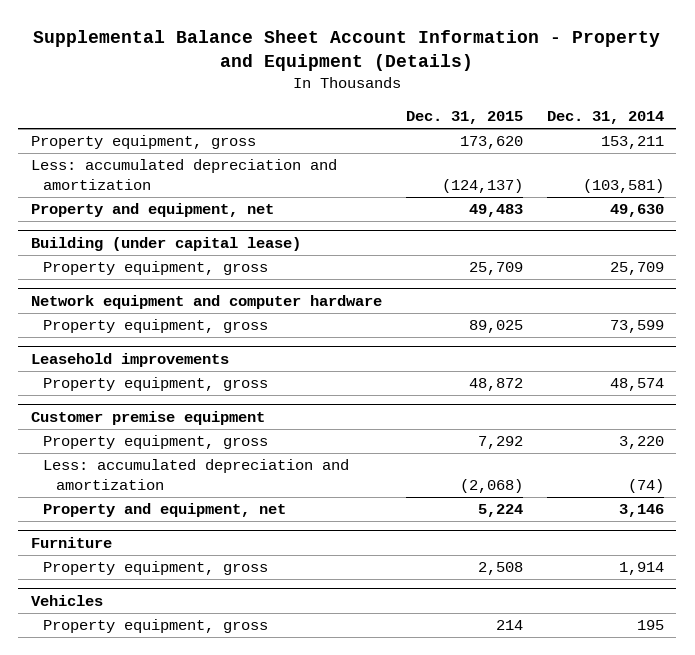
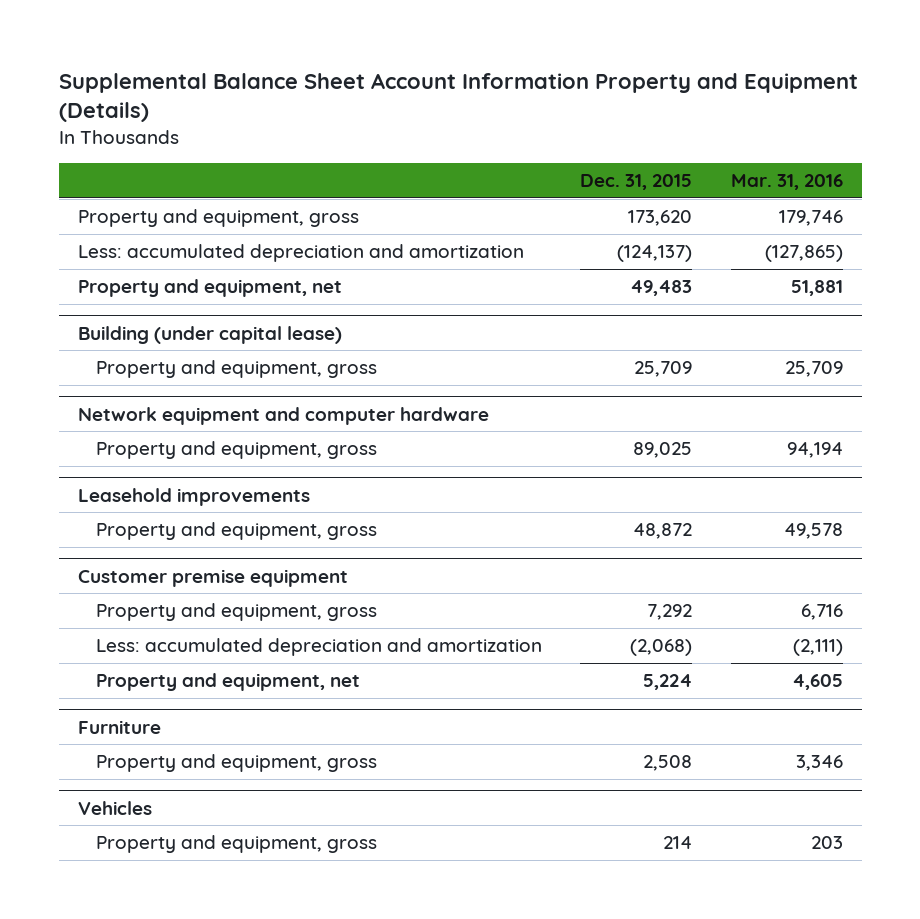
- Supplemental Balance Sheet Account Information - Property and Equipment (Details)
+ Supplemental Balance Sheet Account Information Property and Equipment (Details)
- | Dec. 31, 2015 | Dec. 31, 2014
+ | Dec. 31, 2015 | Mar. 31, 2016
- Property equipment, gross | 173,620 | 153,211
+ Property and equipment, gross | 173,620 | 179,746
@ Building (under capital lease)
- Property equipment, gross | 25,709 | 25,709
+ Property and equipment, gross | 25,709 | 25,709
@ Network equipment and computer hardware
- Property equipment, gross | 89,025 | 73,599
+ Property and equipment, gross | 89,025 | 94,194
@ Leasehold improvements
- Property equipment, gross | 48,872 | 48,574
+ Property and equipment, gross | 48,872 | 49,578
@ Customer premise equipment
- Property equipment, gross | 7,292 | 3,220
+ Property and equipment, gross | 7,292 | 6,716
@ Furniture
- Property equipment, gross | 2,508 | 1,914
+ Property and equipment, gross | 2,508 | 3,346
@ Vehicles
- Property equipment, gross | 214 | 195
+ Property and equipment, gross | 214 | 203

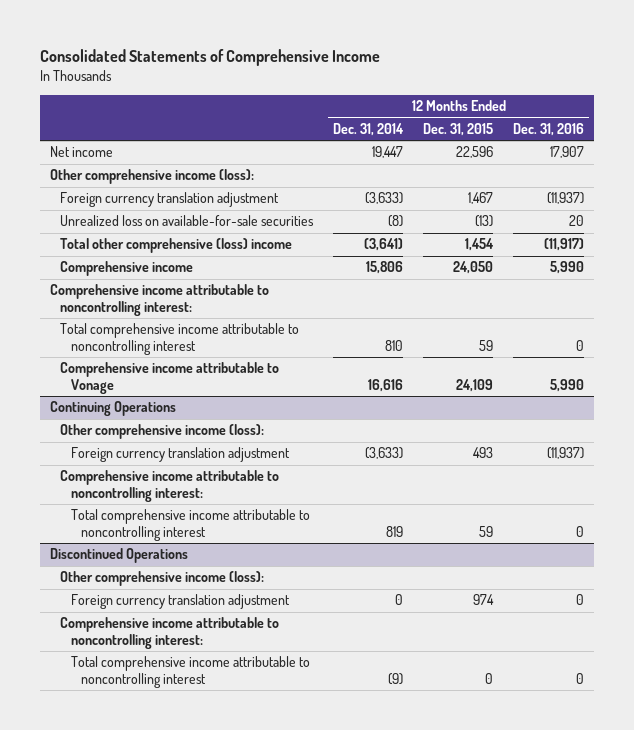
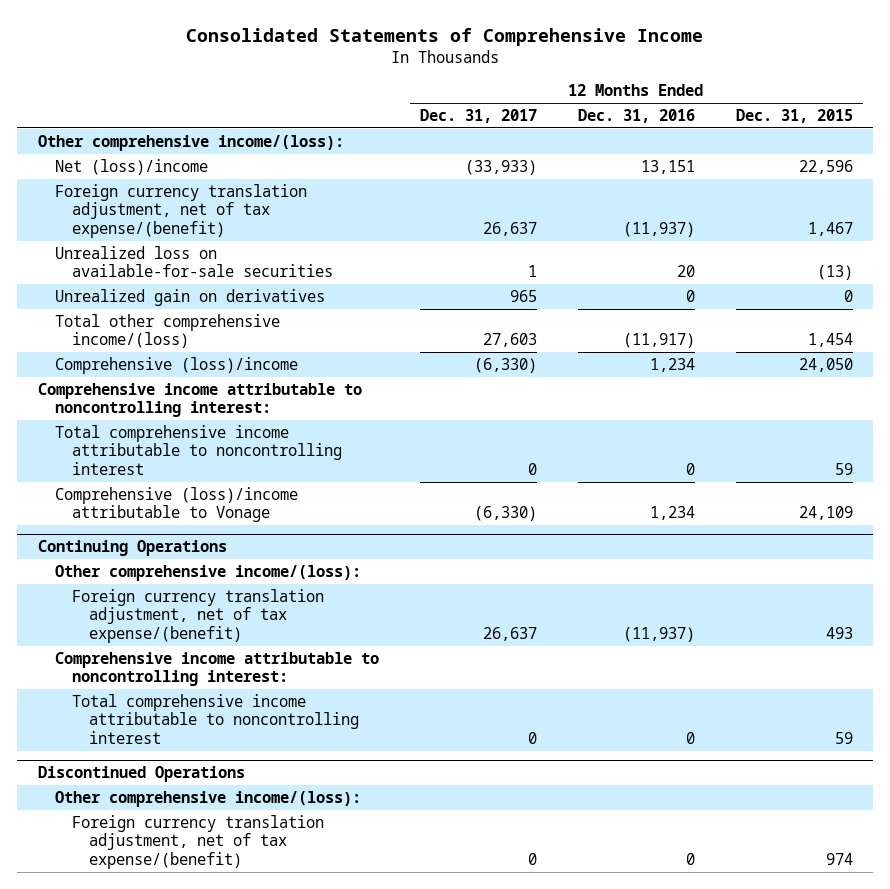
- | 12 Months Ended Dec. 31, 2014 | 12 Months Ended Dec. 31, 2015 | 12 Months Ended Dec. 31, 2016
+ | 12 Months Ended Dec. 31, 2017 | 12 Months Ended Dec. 31, 2016 | 12 Months Ended Dec. 31, 2015
- Net income | 19,447 | 22,596 | 17,907
- Other comprehensive income (loss):
- Foreign currency translation adjustment | (3,633) | 1,467 | (11,937)
+ Other comprehensive income/(loss):
+ Net (loss)/income | (33,933) | 13,151 | 22,596
+ Foreign currency translation adjustment, net of tax expense/(benefit) | 26,637 | (11,937) | 1,467
- Total other comprehensive (loss) income | (3,641) | 1,454 | (11,917)
- Comprehensive income | 15,806 | 24,050 | 5,990
+ Unrealized gain on derivatives | 965 | 0 | 0
+ Total other comprehensive income/(loss) | 27,603 | (11,917) | 1,454
+ Comprehensive (loss)/income | (6,330) | 1,234 | 24,050
- Comprehensive income attributable to Vonage | 16,616 | 24,109 | 5,990
+ Comprehensive (loss)/income attributable to Vonage | (6,330) | 1,234 | 24,109
@ Continuing Operations
- Other comprehensive income (loss):
- Foreign currency translation adjustment | (3,633) | 493 | (11,937)
+ Other comprehensive income/(loss):
+ Foreign currency translation adjustment, net of tax expense/(benefit) | 26,637 | (11,937) | 493
@ Discontinued Operations
- Other comprehensive income (loss):
- Foreign currency translation adjustment | 0 | 974 | 0
- Comprehensive income attributable to noncontrolling interest:
- Total comprehensive income attributable to noncontrolling interest | (9) | 0 | 0
+ Other comprehensive income/(loss):
+ Foreign currency translation adjustment, net of tax expense/(benefit) | 0 | 0 | 974

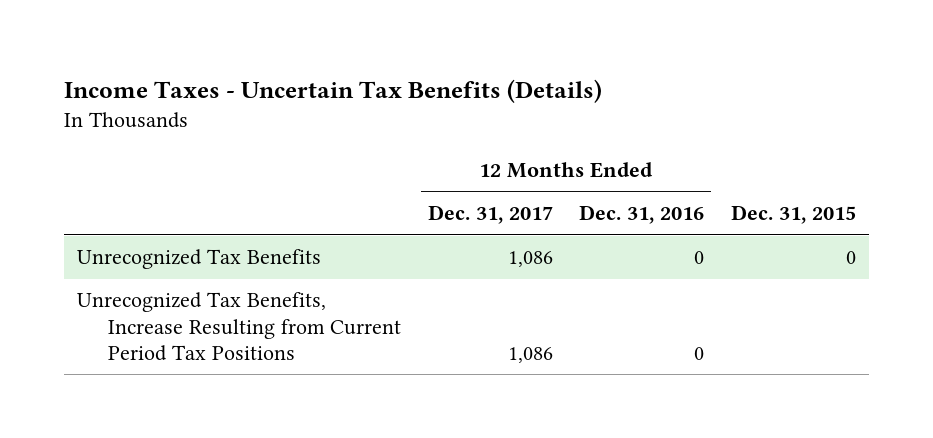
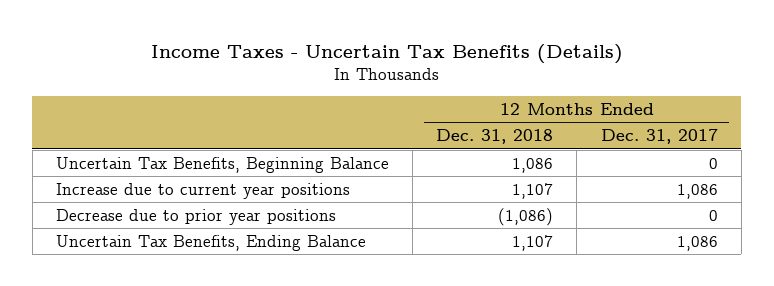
- | 12 Months Ended Dec. 31, 2017 | 12 Months Ended Dec. 31, 2016 | Dec. 31, 2015
+ | 12 Months Ended Dec. 31, 2018 | 12 Months Ended Dec. 31, 2017
- Unrecognized Tax Benefits | 1,086 | 0 | 0
- Unrecognized Tax Benefits, Increase Resulting from Current Period Tax Positions | 1,086 | 0 |
+ Uncertain Tax Benefits, Beginning Balance | 1,086 | 0
+ Increase due to current year positions | 1,107 | 1,086
+ Decrease due to prior year positions | (1,086) | 0
+ Uncertain Tax Benefits, Ending Balance | 1,107 | 1,086

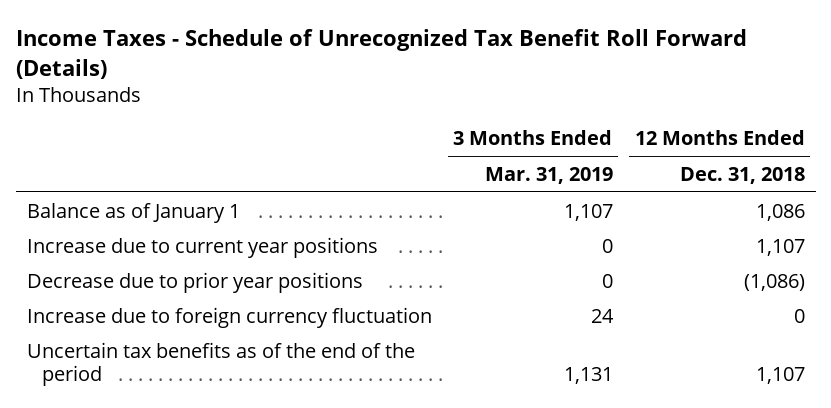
- Income Taxes - Uncertain Tax Benefits (Details)
+ Income Taxes - Schedule of Unrecognized Tax Benefit Roll Forward (Details)
- | 12 Months Ended Dec. 31, 2018 | 12 Months Ended Dec. 31, 2017
+ | 3 Months Ended Mar. 31, 2019 | 12 Months Ended Dec. 31, 2018
- Uncertain Tax Benefits, Beginning Balance | 1,086 | 0
+ Balance as of January 1 | 1,107 | 1,086
- Uncertain Tax Benefits, Ending Balance | 1,107 | 1,086
+ Increase due to foreign currency fluctuation | 24 | 0
+ Uncertain tax benefits as of the end of the period | 1,131 | 1,107

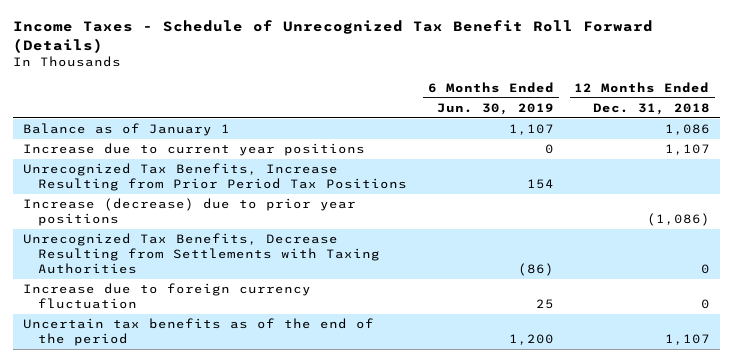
- | 3 Months Ended Mar. 31, 2019 | 12 Months Ended Dec. 31, 2018
+ | 6 Months Ended Jun. 30, 2019 | 12 Months Ended Dec. 31, 2018
- Decrease due to prior year positions | 0 | (1,086)
+ Unrecognized Tax Benefits, Increase Resulting from Prior Period Tax Positions | 154 |
+ Increase (decrease) due to prior year positions | | (1,086)
+ Unrecognized Tax Benefits, Decrease Resulting from Settlements with Taxing Authorities | (86) | 0

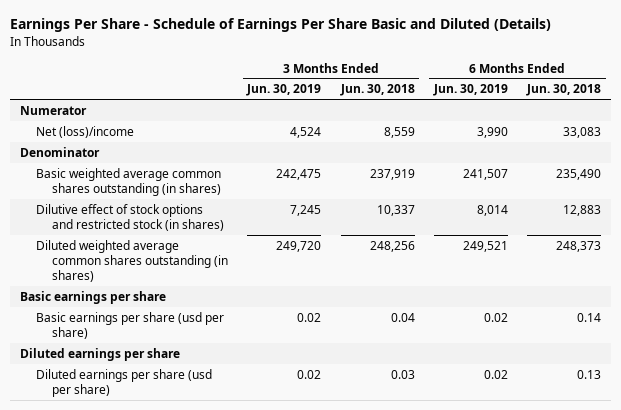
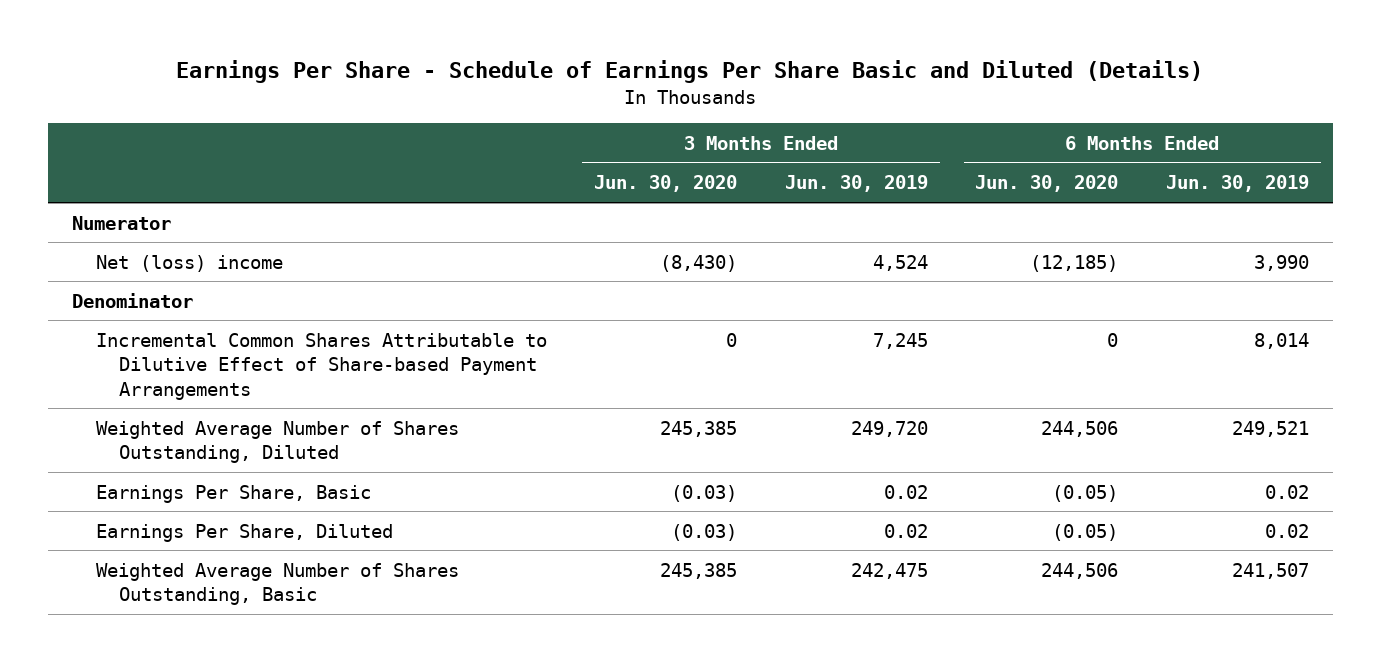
- | 3 Months Ended Jun. 30, 2019 | 3 Months Ended Jun. 30, 2018 | 6 Months Ended Jun. 30, 2019 | 6 Months Ended Jun. 30, 2018
+ | 3 Months Ended Jun. 30, 2020 | 3 Months Ended Jun. 30, 2019 | 6 Months Ended Jun. 30, 2020 | 6 Months Ended Jun. 30, 2019
- Net (loss)/income | 4,524 | 8,559 | 3,990 | 33,083
+ Net (loss) income | (8,430) | 4,524 | (12,185) | 3,990
- Basic weighted average common shares outstanding (in shares) | 242,475 | 237,919 | 241,507 | 235,490
- Dilutive effect of stock options and restricted stock (in shares) | 7,245 | 10,337 | 8,014 | 12,883
- Diluted weighted average common shares outstanding (in shares) | 249,720 | 248,256 | 249,521 | 248,373
- Basic earnings per share
- Basic earnings per share (usd per share) | 0.02 | 0.04 | 0.02 | 0.14
- Diluted earnings per share
- Diluted earnings per share (usd per share) | 0.02 | 0.03 | 0.02 | 0.13
+ Incremental Common Shares Attributable to Dilutive Effect of Share-based Payment Arrangements | 0 | 7,245 | 0 | 8,014
+ Weighted Average Number of Shares Outstanding, Diluted | 245,385 | 249,720 | 244,506 | 249,521
+ Earnings Per Share, Basic | (0.03) | 0.02 | (0.05) | 0.02
+ Earnings Per Share, Diluted | (0.03) | 0.02 | (0.05) | 0.02
+ Weighted Average Number of Shares Outstanding, Basic | 245,385 | 242,475 | 244,506 | 241,507

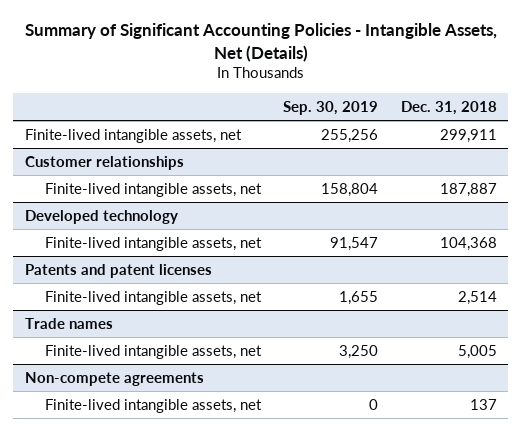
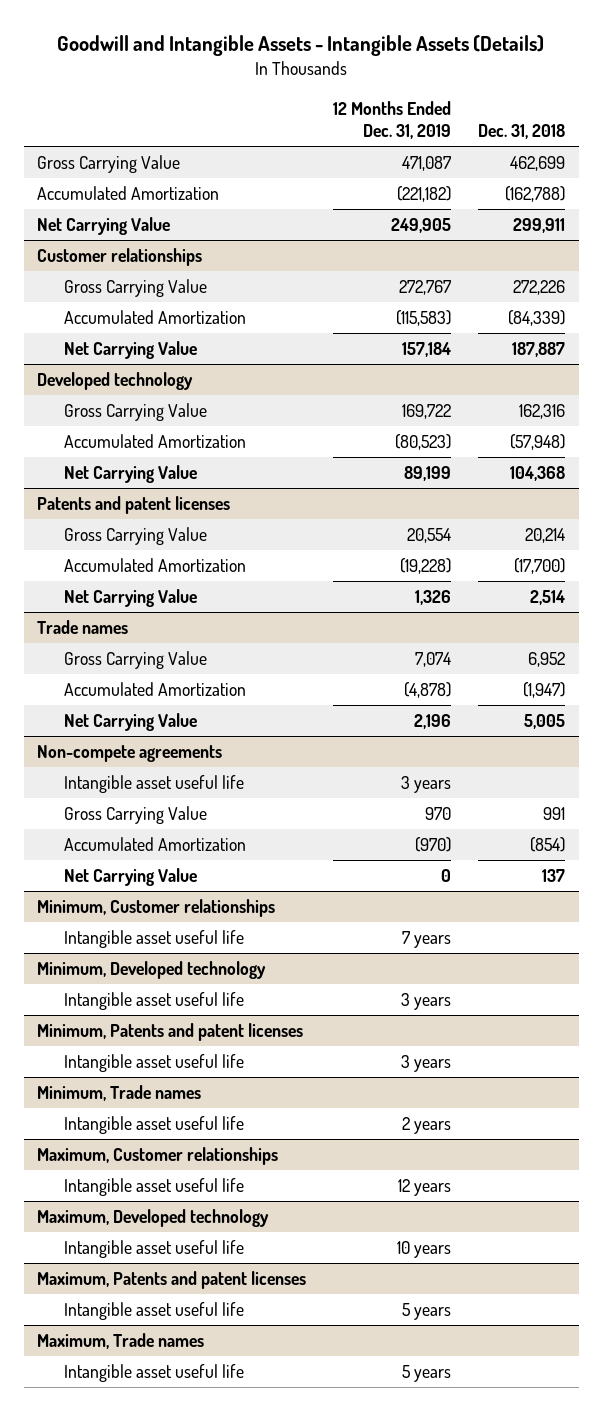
- Summary of Significant Accounting Policies - Intangible Assets, Net (Details)
+ Goodwill and Intangible Assets - Intangible Assets (Details)
- | Sep. 30, 2019 | Dec. 31, 2018
+ | 12 Months Ended Dec. 31, 2019 | Dec. 31, 2018
- Finite-lived intangible assets, net | 255,256 | 299,911
+ Gross Carrying Value | 471,087 | 462,699
+ Accumulated Amortization | (221,182) | (162,788)
+ Net Carrying Value | 249,905 | 299,911
@ Customer relationships
- Finite-lived intangible assets, net | 158,804 | 187,887
+ Gross Carrying Value | 272,767 | 272,226
+ Accumulated Amortization | (115,583) | (84,339)
+ Net Carrying Value | 157,184 | 187,887
@ Developed technology
- Finite-lived intangible assets, net | 91,547 | 104,368
+ Gross Carrying Value | 169,722 | 162,316
+ Accumulated Amortization | (80,523) | (57,948)
+ Net Carrying Value | 89,199 | 104,368
@ Patents and patent licenses
- Finite-lived intangible assets, net | 1,655 | 2,514
+ Gross Carrying Value | 20,554 | 20,214
+ Accumulated Amortization | (19,228) | (17,700)
+ Net Carrying Value | 1,326 | 2,514
@ Trade names
- Finite-lived intangible assets, net | 3,250 | 5,005
+ Gross Carrying Value | 7,074 | 6,952
+ Accumulated Amortization | (4,878) | (1,947)
+ Net Carrying Value | 2,196 | 5,005
@ Non-compete agreements
- Finite-lived intangible assets, net | 0 | 137
+ Intangible asset useful life | 3 years |
+ Gross Carrying Value | 970 | 991
+ Accumulated Amortization | (970) | (854)
+ Net Carrying Value | 0 | 137
+ Minimum, Customer relationships
+ Intangible asset useful life | 7 years |
+ Minimum, Developed technology
+ Intangible asset useful life | 3 years |
+ Minimum, Patents and patent licenses
+ Intangible asset useful life | 3 years |
+ Minimum, Trade names
+ Intangible asset useful life | 2 years |
+ Maximum, Customer relationships
+ Intangible asset useful life | 12 years |
+ Maximum, Developed technology
+ Intangible asset useful life | 10 years |
+ Maximum, Patents and patent licenses
+ Intangible asset useful life | 5 years |
+ Maximum, Trade names
+ Intangible asset useful life | 5 years |

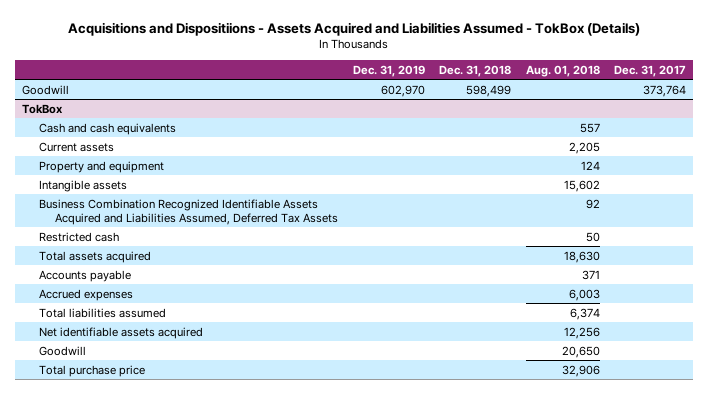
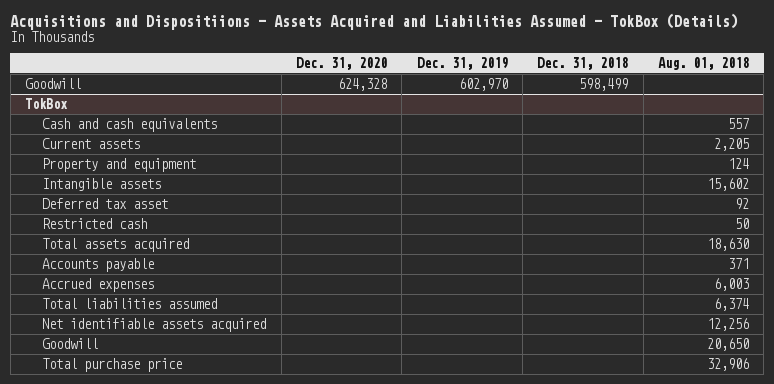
- | Dec. 31, 2019 | Dec. 31, 2018 | Aug. 01, 2018 | Dec. 31, 2017
+ | Dec. 31, 2020 | Dec. 31, 2019 | Dec. 31, 2018 | Aug. 01, 2018
@ TokBox
- Business Combination Recognized Identifiable Assets Acquired and Liabilities Assumed, Deferred Tax Assets | | | 92 |
+ Deferred tax asset | | | | 92

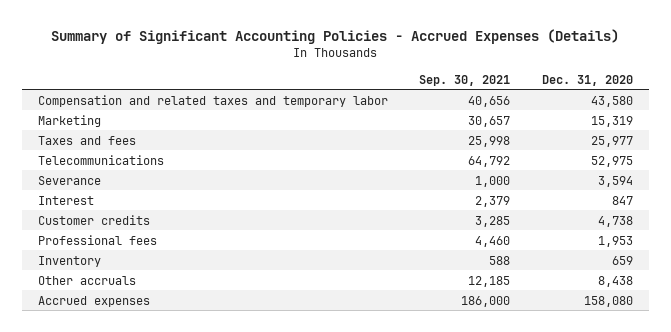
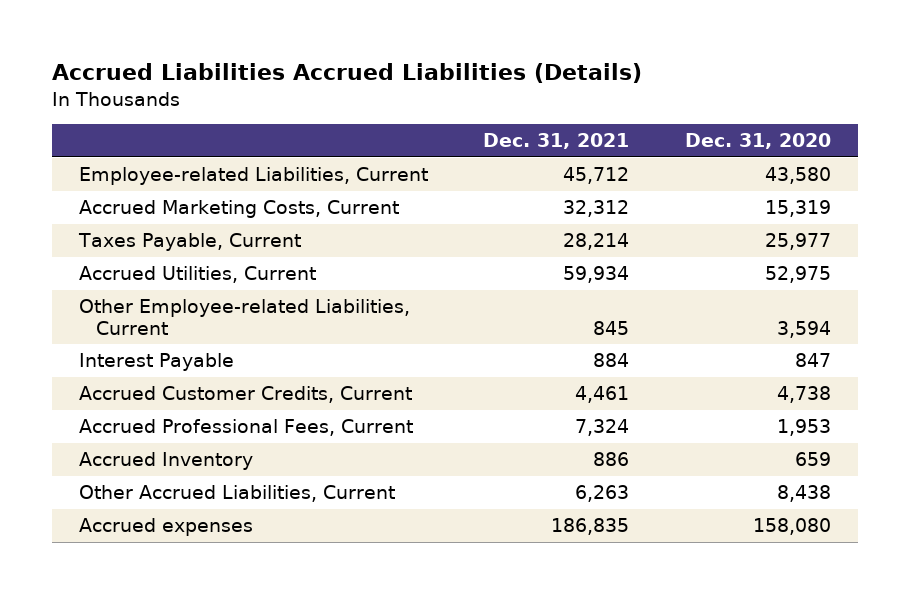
- Summary of Significant Accounting Policies - Accrued Expenses (Details)
+ Accrued Liabilities Accrued Liabilities (Details)
- | Sep. 30, 2021 | Dec. 31, 2020
+ | Dec. 31, 2021 | Dec. 31, 2020
- Compensation and related taxes and temporary labor | 40,656 | 43,580
- Marketing | 30,657 | 15,319
- Taxes and fees | 25,998 | 25,977
- Telecommunications | 64,792 | 52,975
- Severance | 1,000 | 3,594
- Interest | 2,379 | 847
- Customer credits | 3,285 | 4,738
- Professional fees | 4,460 | 1,953
- Inventory | 588 | 659
- Other accruals | 12,185 | 8,438
+ Employee-related Liabilities, Current | 45,712 | 43,580
+ Accrued Marketing Costs, Current | 32,312 | 15,319
+ Taxes Payable, Current | 28,214 | 25,977
+ Accrued Utilities, Current | 59,934 | 52,975
+ Other Employee-related Liabilities, Current | 845 | 3,594
+ Interest Payable | 884 | 847
+ Accrued Customer Credits, Current | 4,461 | 4,738
+ Accrued Professional Fees, Current | 7,324 | 1,953
+ Accrued Inventory | 886 | 659
+ Other Accrued Liabilities, Current | 6,263 | 8,438

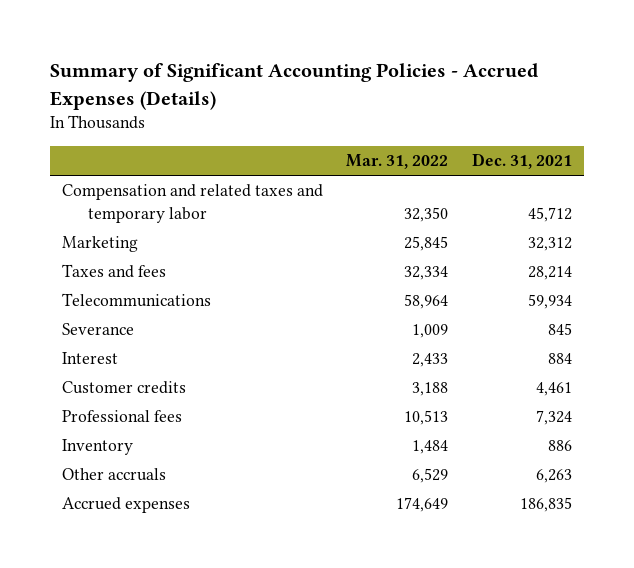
- Accrued Liabilities Accrued Liabilities (Details)
+ Summary of Significant Accounting Policies - Accrued Expenses (Details)
- | Dec. 31, 2021 | Dec. 31, 2020
+ | Mar. 31, 2022 | Dec. 31, 2021
- Employee-related Liabilities, Current | 45,712 | 43,580
- Accrued Marketing Costs, Current | 32,312 | 15,319
- Taxes Payable, Current | 28,214 | 25,977
- Accrued Utilities, Current | 59,934 | 52,975
- Other Employee-related Liabilities, Current | 845 | 3,594
- Interest Payable | 884 | 847
- Accrued Customer Credits, Current | 4,461 | 4,738
- Accrued Professional Fees, Current | 7,324 | 1,953
- Accrued Inventory | 886 | 659
- Other Accrued Liabilities, Current | 6,263 | 8,438
+ Compensation and related taxes and temporary labor | 32,350 | 45,712
+ Marketing | 25,845 | 32,312
+ Taxes and fees | 32,334 | 28,214
+ Telecommunications | 58,964 | 59,934
+ Severance | 1,009 | 845
+ Interest | 2,433 | 884
+ Customer credits | 3,188 | 4,461
+ Professional fees | 10,513 | 7,324
+ Inventory | 1,484 | 886
+ Other accruals | 6,529 | 6,263

